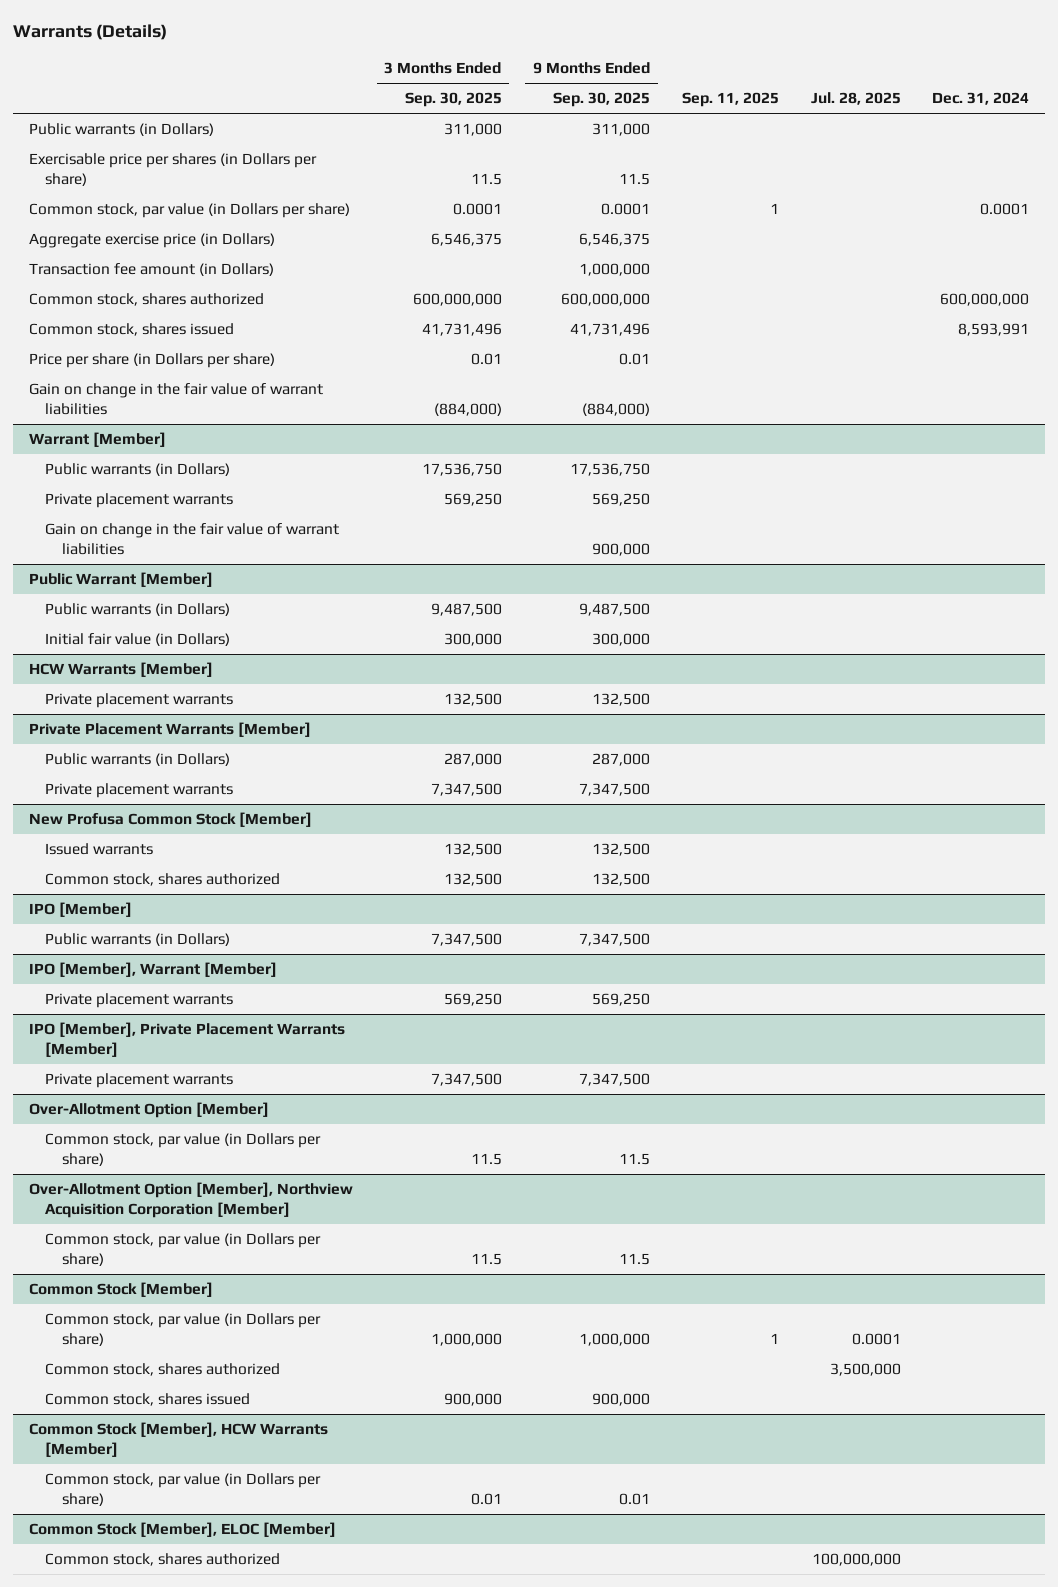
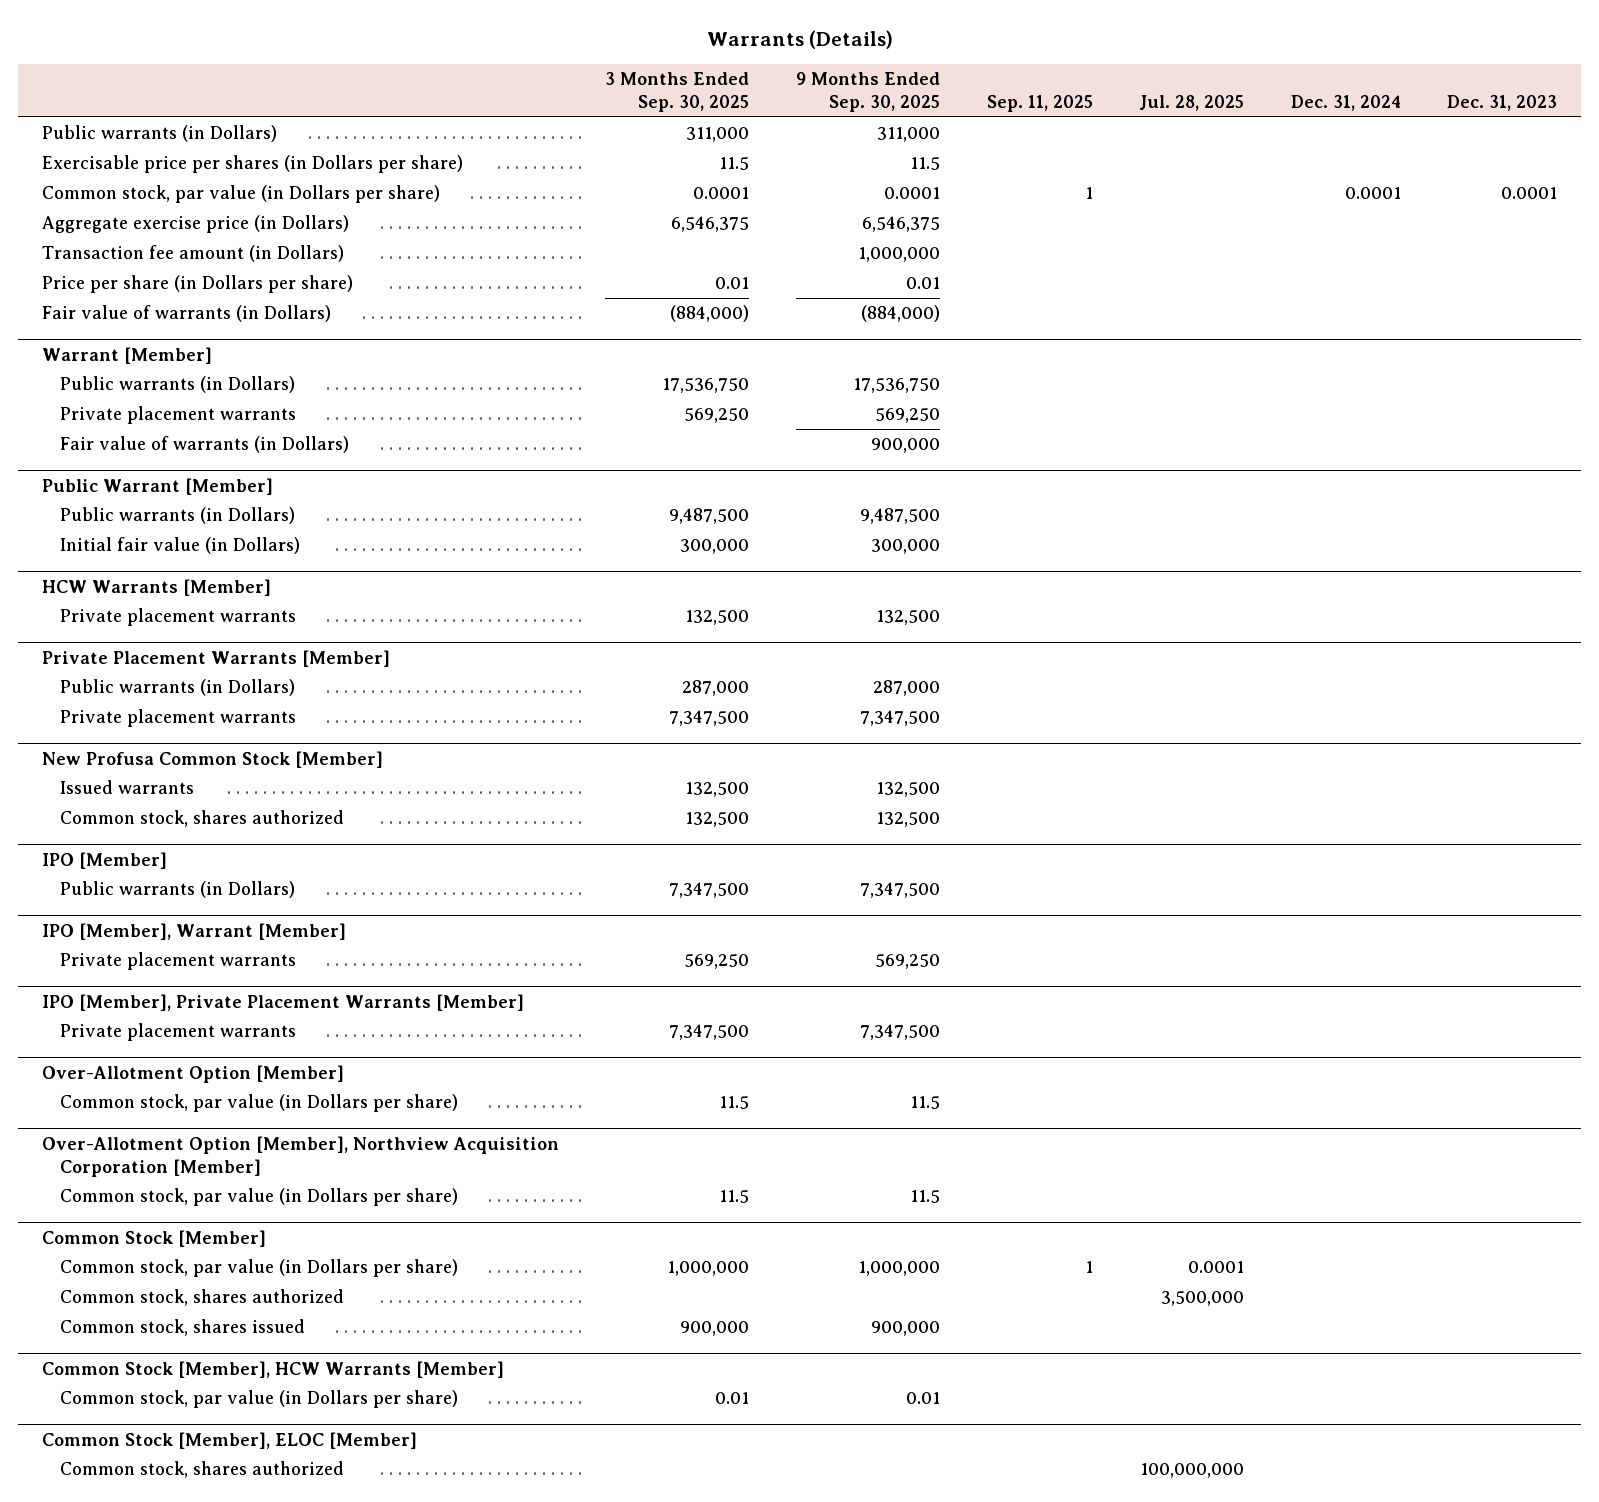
- | 3 Months Ended Sep. 30, 2025 | 9 Months Ended Sep. 30, 2025 | Sep. 11, 2025 | Jul. 28, 2025 | Dec. 31, 2024
+ | 3 Months Ended Sep. 30, 2025 | 9 Months Ended Sep. 30, 2025 | Sep. 11, 2025 | Jul. 28, 2025 | Dec. 31, 2024 | Dec. 31, 2023
- Common stock, shares authorized | 600,000,000 | 600,000,000 | | | 600,000,000
- Common stock, shares issued | 41,731,496 | 41,731,496 | | | 8,593,991
- Gain on change in the fair value of warrant liabilities | (884,000) | (884,000) | | |
+ Fair value of warrants (in Dollars) | (884,000) | (884,000) | | | |
@ Warrant [Member]
- Gain on change in the fair value of warrant liabilities | | 900,000 | | |
+ Fair value of warrants (in Dollars) | | 900,000 | | | |

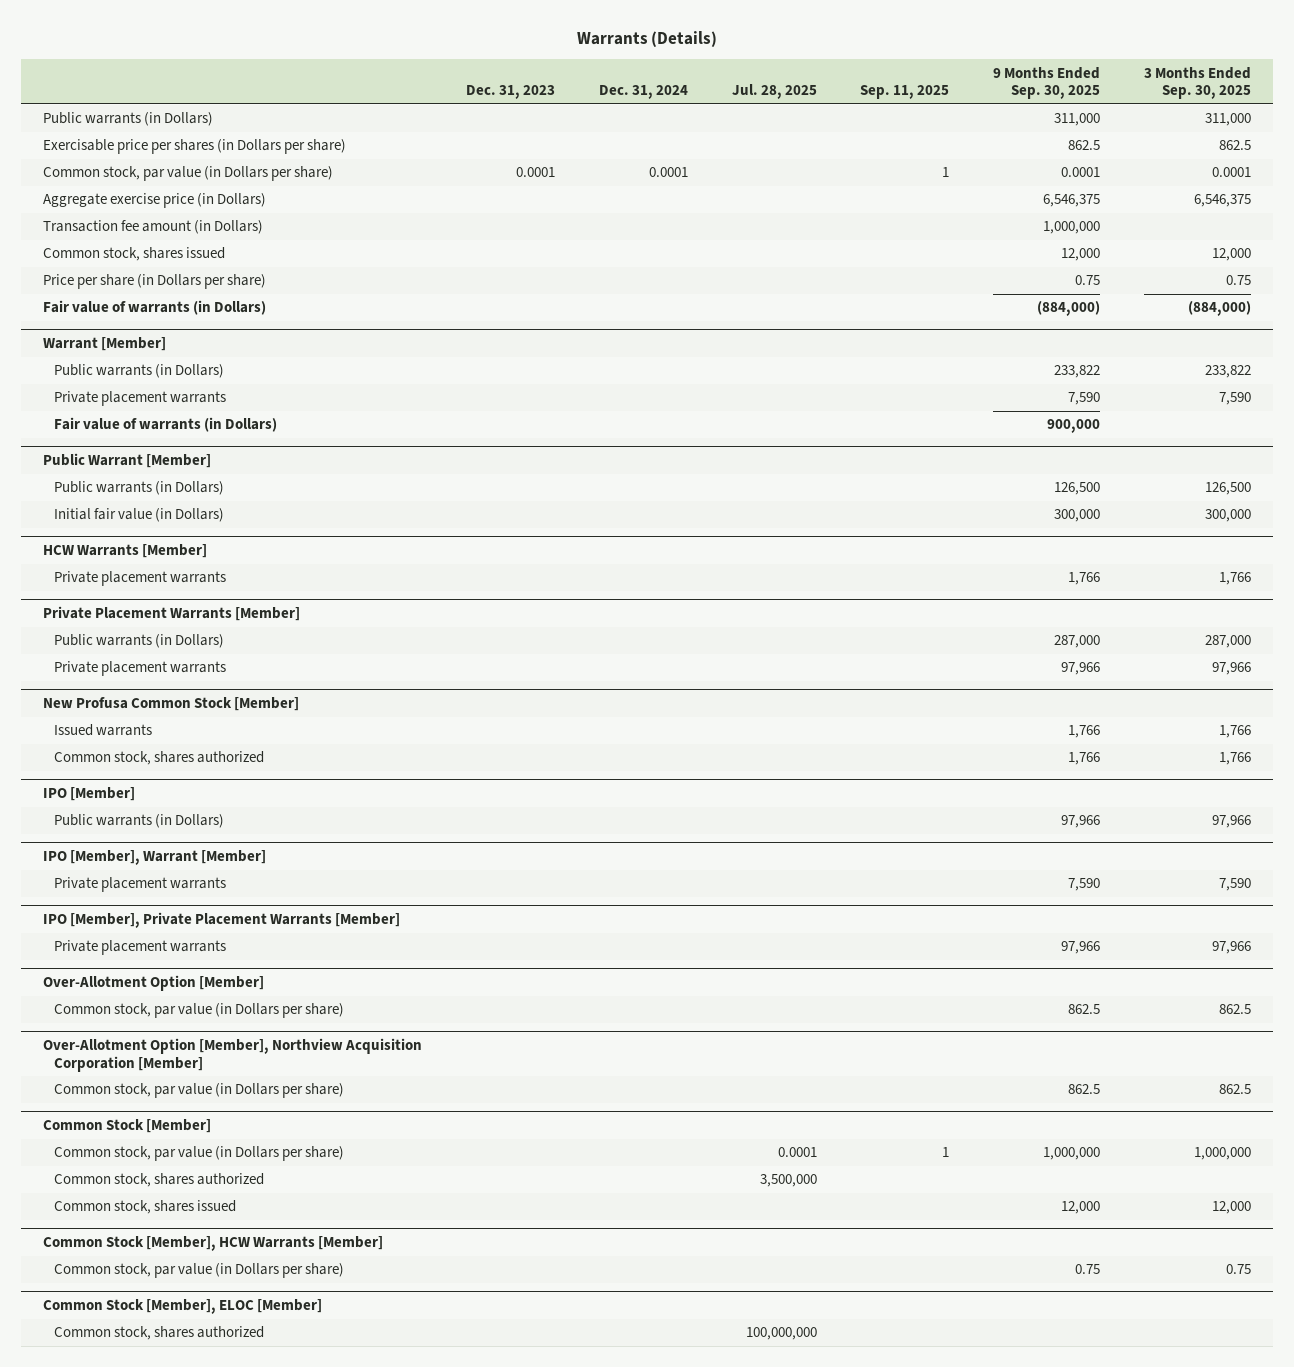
- | 3 Months Ended Sep. 30, 2025 | 9 Months Ended Sep. 30, 2025 | Sep. 11, 2025 | Jul. 28, 2025 | Dec. 31, 2024 | Dec. 31, 2023
+ | Dec. 31, 2023 | Dec. 31, 2024 | Jul. 28, 2025 | Sep. 11, 2025 | 9 Months Ended Sep. 30, 2025 | 3 Months Ended Sep. 30, 2025
- Exercisable price per shares (in Dollars per share) | 11.5 | 11.5 | | | |
+ Exercisable price per shares (in Dollars per share) | | | | | 862.5 | 862.5
- Price per share (in Dollars per share) | 0.01 | 0.01 | | | |
+ Common stock, shares issued | | | | | 12,000 | 12,000
+ Price per share (in Dollars per share) | | | | | 0.75 | 0.75
@ Warrant [Member]
- Public warrants (in Dollars) | 17,536,750 | 17,536,750 | | | |
- Private placement warrants | 569,250 | 569,250 | | | |
+ Public warrants (in Dollars) | | | | | 233,822 | 233,822
+ Private placement warrants | | | | | 7,590 | 7,590
@ Public Warrant [Member]
- Public warrants (in Dollars) | 9,487,500 | 9,487,500 | | | |
+ Public warrants (in Dollars) | | | | | 126,500 | 126,500
@ HCW Warrants [Member]
- Private placement warrants | 132,500 | 132,500 | | | |
+ Private placement warrants | | | | | 1,766 | 1,766
@ Private Placement Warrants [Member]
- Private placement warrants | 7,347,500 | 7,347,500 | | | |
+ Private placement warrants | | | | | 97,966 | 97,966
@ New Profusa Common Stock [Member]
- Issued warrants | 132,500 | 132,500 | | | |
- Common stock, shares authorized | 132,500 | 132,500 | | | |
+ Issued warrants | | | | | 1,766 | 1,766
+ Common stock, shares authorized | | | | | 1,766 | 1,766
@ IPO [Member]
- Public warrants (in Dollars) | 7,347,500 | 7,347,500 | | | |
+ Public warrants (in Dollars) | | | | | 97,966 | 97,966
@ IPO [Member], Warrant [Member]
- Private placement warrants | 569,250 | 569,250 | | | |
+ Private placement warrants | | | | | 7,590 | 7,590
@ IPO [Member], Private Placement Warrants [Member]
- Private placement warrants | 7,347,500 | 7,347,500 | | | |
+ Private placement warrants | | | | | 97,966 | 97,966
@ Over-Allotment Option [Member]
- Common stock, par value (in Dollars per share) | 11.5 | 11.5 | | | |
+ Common stock, par value (in Dollars per share) | | | | | 862.5 | 862.5
@ Over-Allotment Option [Member], Northview Acquisition Corporation [Member]
- Common stock, par value (in Dollars per share) | 11.5 | 11.5 | | | |
+ Common stock, par value (in Dollars per share) | | | | | 862.5 | 862.5
@ Common Stock [Member]
- Common stock, shares issued | 900,000 | 900,000 | | | |
+ Common stock, shares issued | | | | | 12,000 | 12,000
@ Common Stock [Member], HCW Warrants [Member]
- Common stock, par value (in Dollars per share) | 0.01 | 0.01 | | | |
+ Common stock, par value (in Dollars per share) | | | | | 0.75 | 0.75

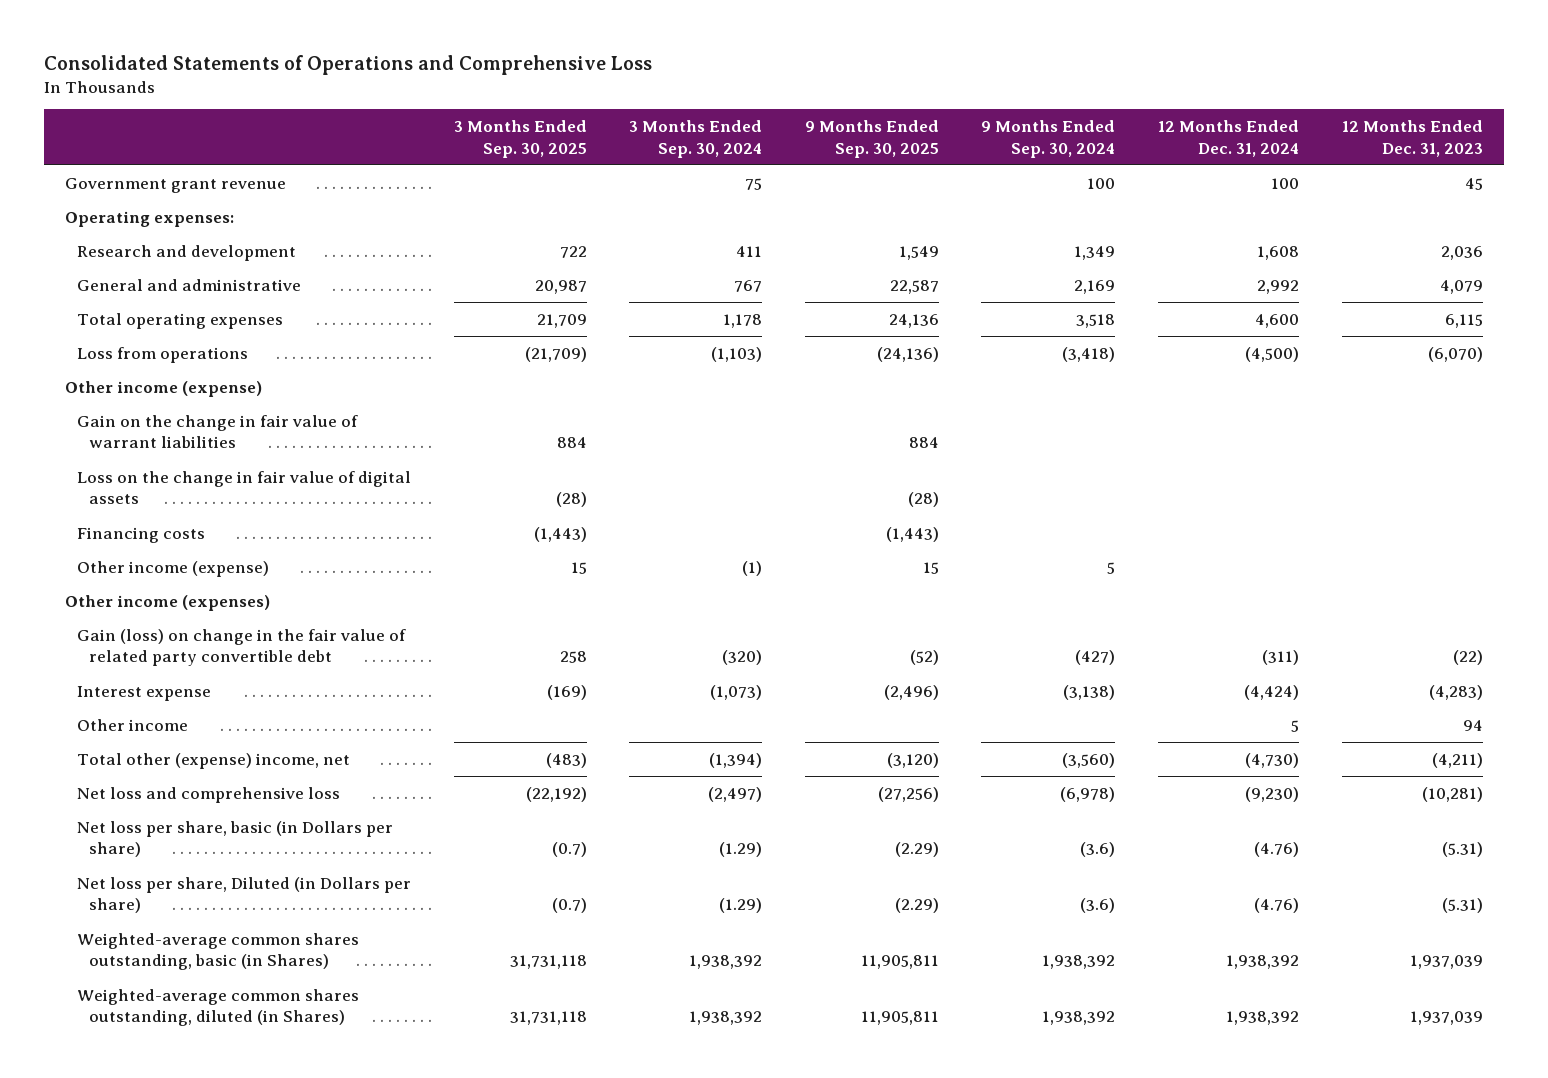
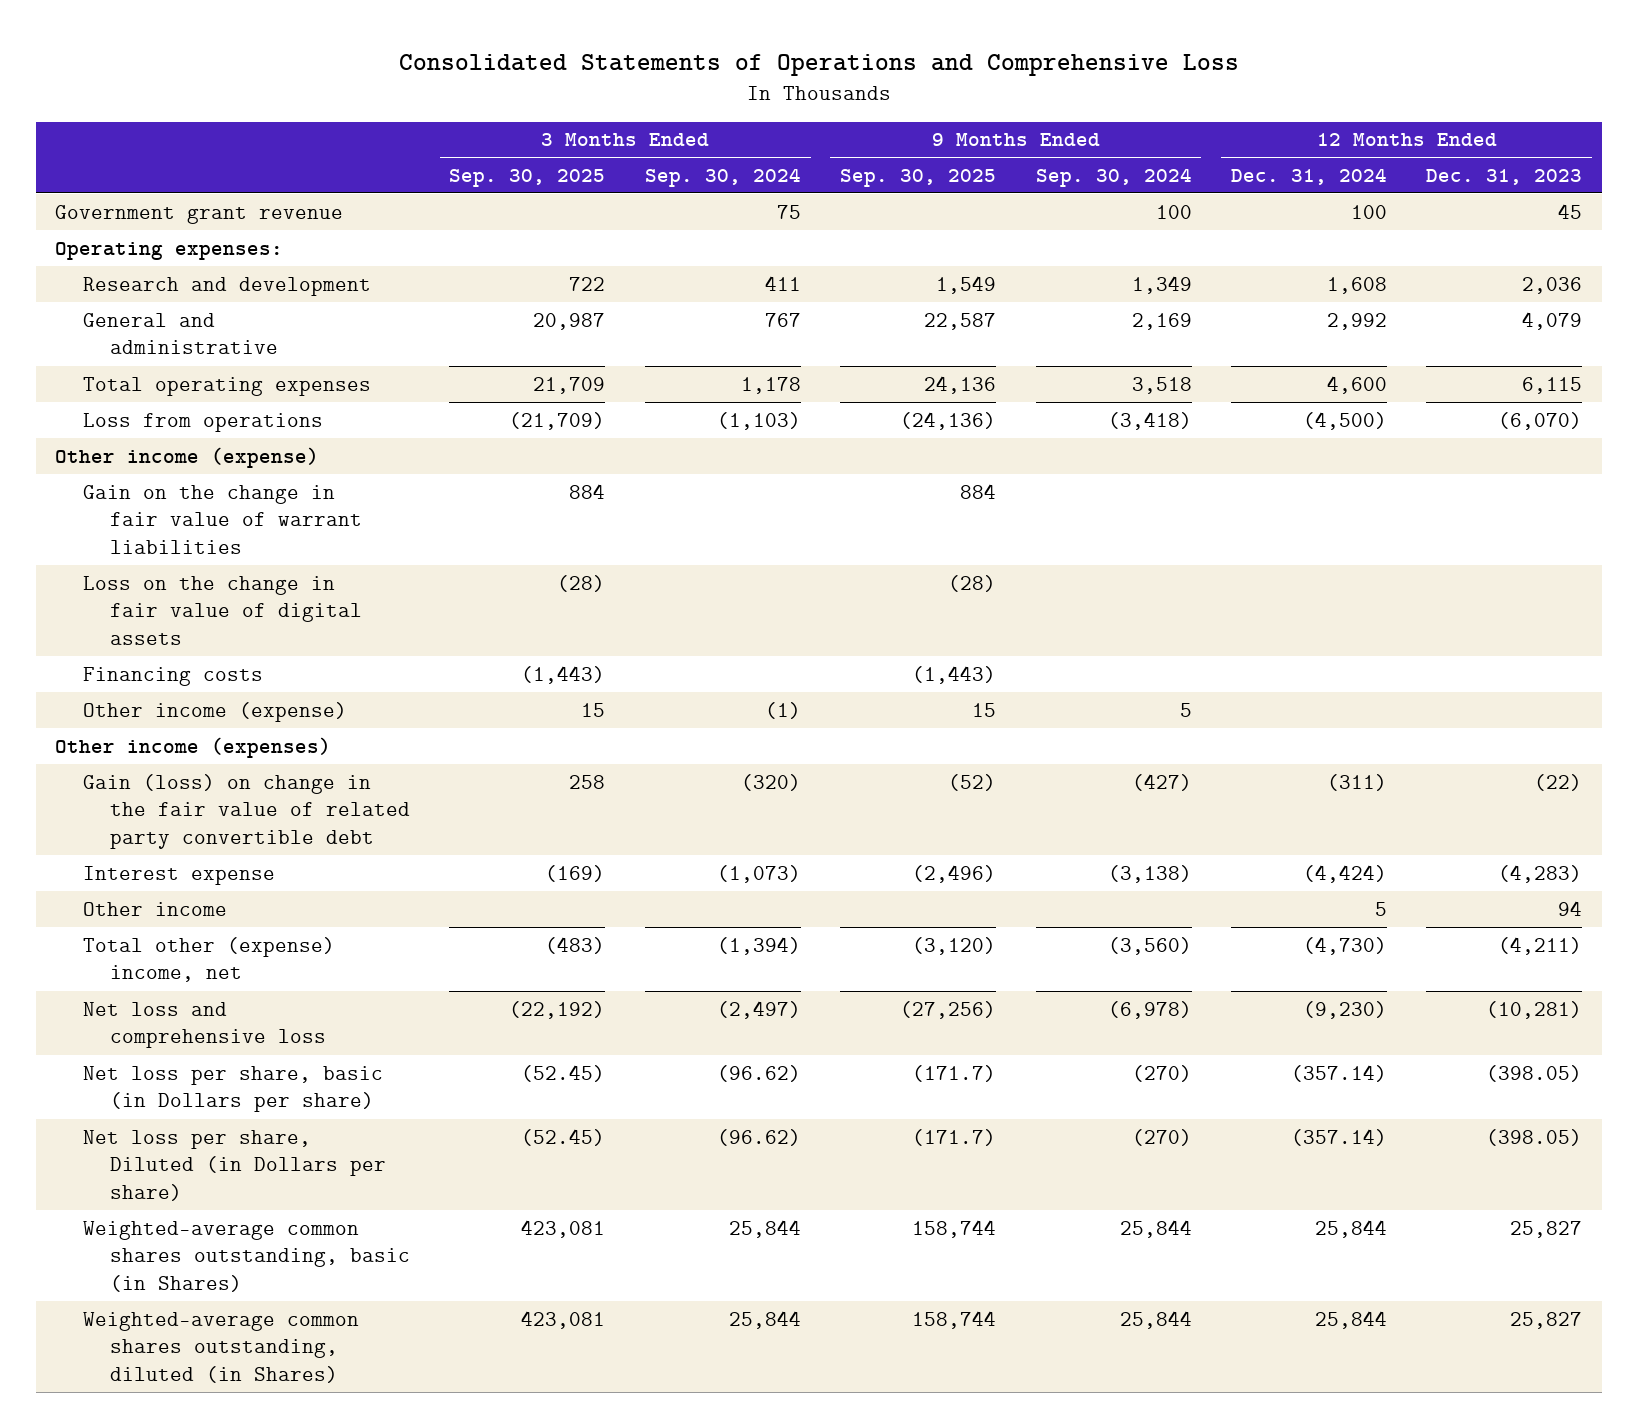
- Net loss per share, basic (in Dollars per share) | (0.7) | (1.29) | (2.29) | (3.6) | (4.76) | (5.31)
- Net loss per share, Diluted (in Dollars per share) | (0.7) | (1.29) | (2.29) | (3.6) | (4.76) | (5.31)
- Weighted-average common shares outstanding, basic (in Shares) | 31,731,118 | 1,938,392 | 11,905,811 | 1,938,392 | 1,938,392 | 1,937,039
- Weighted-average common shares outstanding, diluted (in Shares) | 31,731,118 | 1,938,392 | 11,905,811 | 1,938,392 | 1,938,392 | 1,937,039
+ Net loss per share, basic (in Dollars per share) | (52.45) | (96.62) | (171.7) | (270) | (357.14) | (398.05)
+ Net loss per share, Diluted (in Dollars per share) | (52.45) | (96.62) | (171.7) | (270) | (357.14) | (398.05)
+ Weighted-average common shares outstanding, basic (in Shares) | 423,081 | 25,844 | 158,744 | 25,844 | 25,844 | 25,827
+ Weighted-average common shares outstanding, diluted (in Shares) | 423,081 | 25,844 | 158,744 | 25,844 | 25,844 | 25,827

